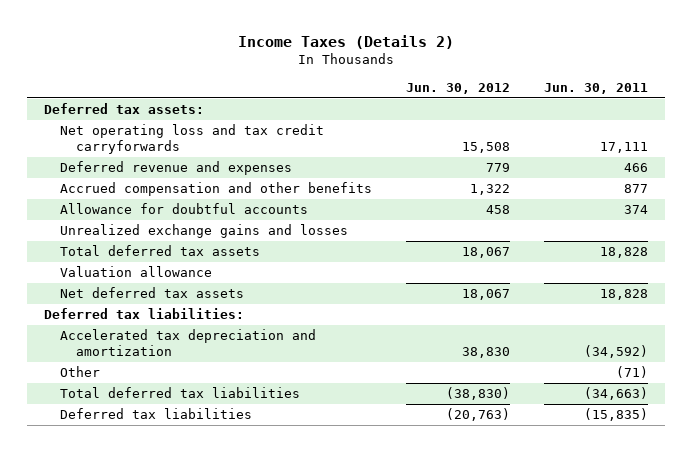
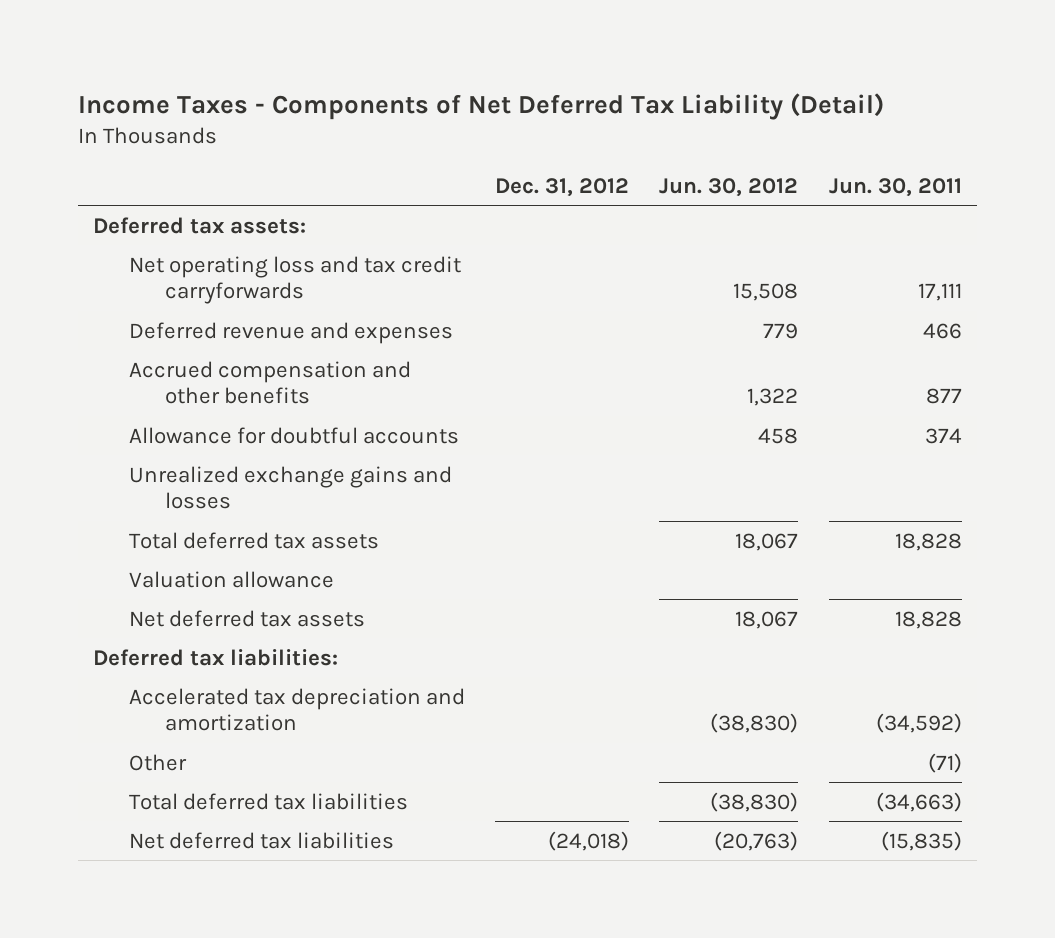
- Income Taxes (Details 2)
+ Income Taxes - Components of Net Deferred Tax Liability (Detail)
- | Jun. 30, 2012 | Jun. 30, 2011
+ | Dec. 31, 2012 | Jun. 30, 2012 | Jun. 30, 2011
- Accelerated tax depreciation and amortization | 38,830 | (34,592)
+ Accelerated tax depreciation and amortization | | (38,830) | (34,592)
- Deferred tax liabilities | (20,763) | (15,835)
+ Net deferred tax liabilities | (24,018) | (20,763) | (15,835)

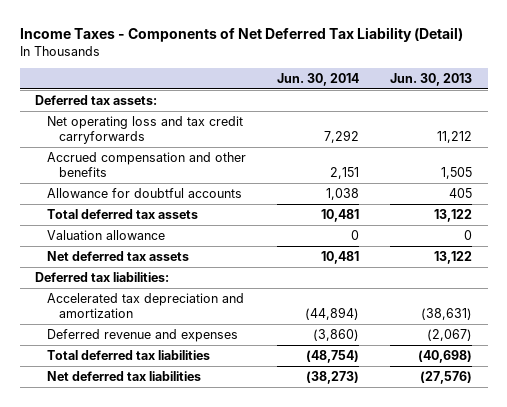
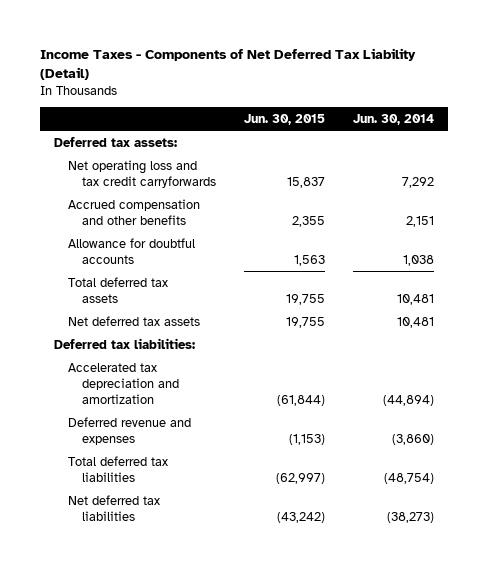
- | Jun. 30, 2014 | Jun. 30, 2013
+ | Jun. 30, 2015 | Jun. 30, 2014
- Valuation allowance | 0 | 0

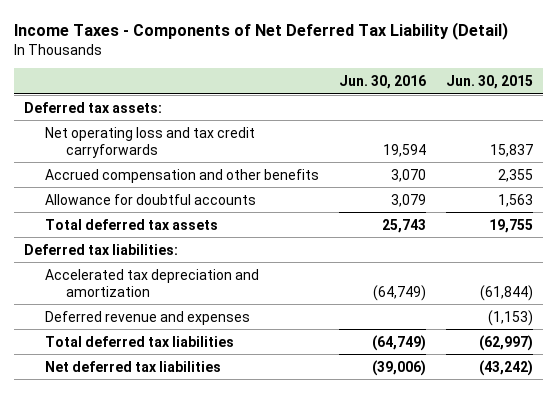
- | Jun. 30, 2015 | Jun. 30, 2014
+ | Jun. 30, 2016 | Jun. 30, 2015
- Net deferred tax assets | 19,755 | 10,481

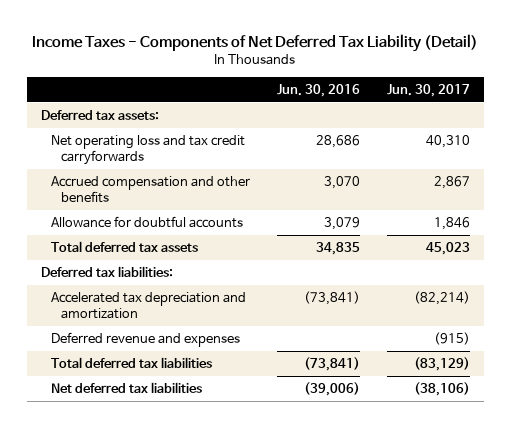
- | Jun. 30, 2016 | Jun. 30, 2015
+ | Jun. 30, 2016 | Jun. 30, 2017
- Net operating loss and tax credit carryforwards | 19,594 | 15,837
+ Net operating loss and tax credit carryforwards | 28,686 | 40,310
- Total deferred tax assets | 25,743 | 19,755
+ Total deferred tax assets | 34,835 | 45,023
- Accelerated tax depreciation and amortization | (64,749) | (61,844)
+ Accelerated tax depreciation and amortization | (73,841) | (82,214)
- Total deferred tax liabilities | (64,749) | (62,997)
+ Total deferred tax liabilities | (73,841) | (83,129)

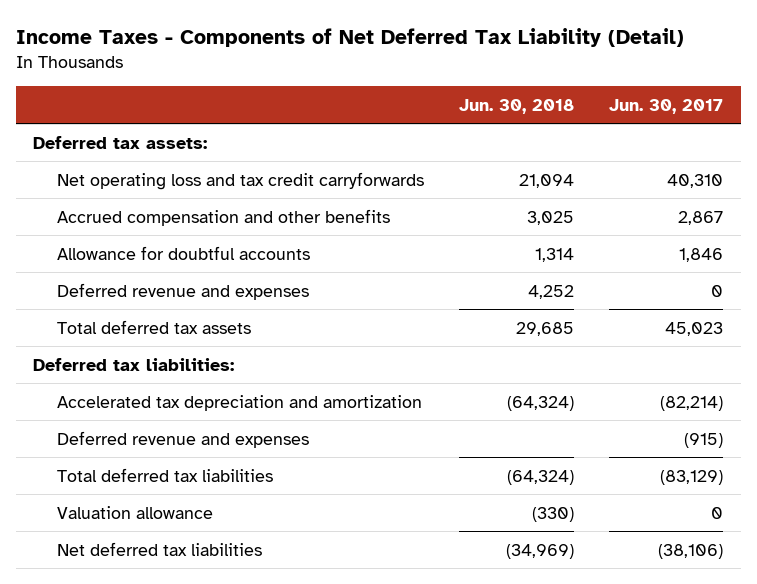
- | Jun. 30, 2016 | Jun. 30, 2017
+ | Jun. 30, 2018 | Jun. 30, 2017
+ Deferred revenue and expenses | 4,252 | 0
+ Valuation allowance | (330) | 0

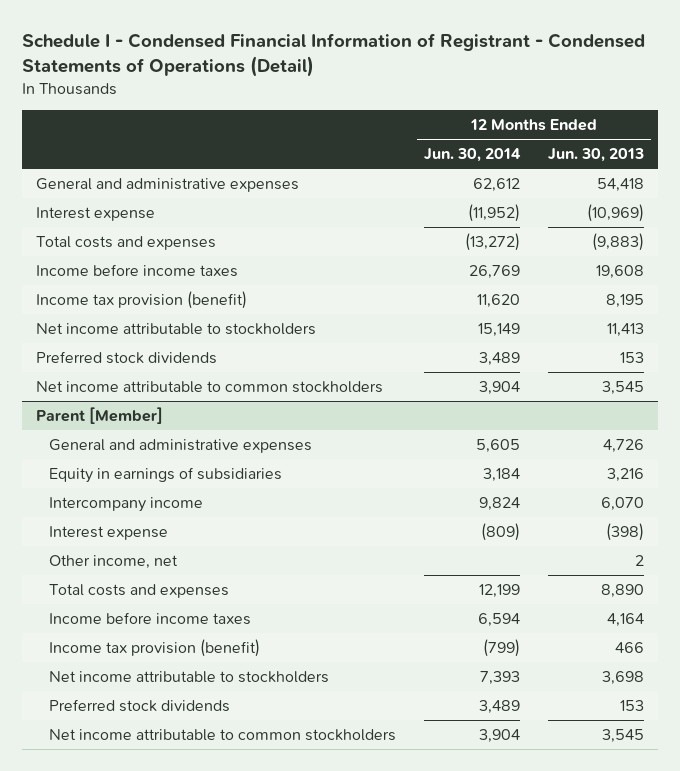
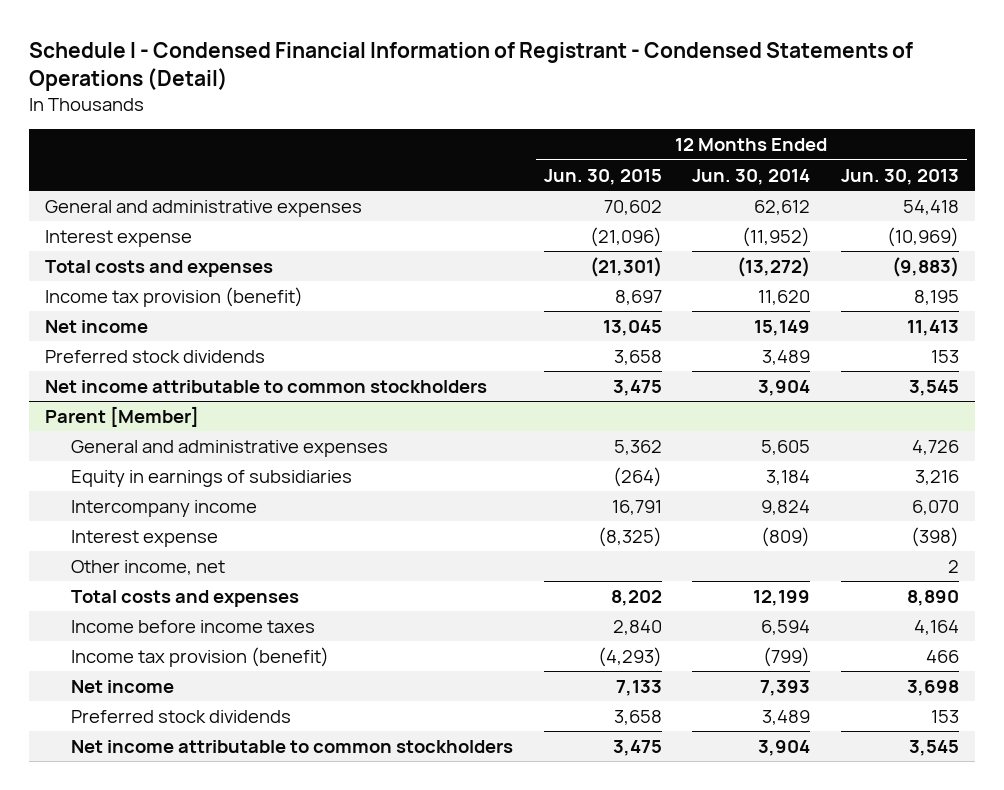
- | 12 Months Ended Jun. 30, 2014 | 12 Months Ended Jun. 30, 2013
+ | 12 Months Ended Jun. 30, 2015 | 12 Months Ended Jun. 30, 2014 | 12 Months Ended Jun. 30, 2013
- Income before income taxes | 26,769 | 19,608
- Net income attributable to stockholders | 15,149 | 11,413
+ Net income | 13,045 | 15,149 | 11,413
@ Parent [Member]
- Net income attributable to stockholders | 7,393 | 3,698
+ Net income | 7,133 | 7,393 | 3,698

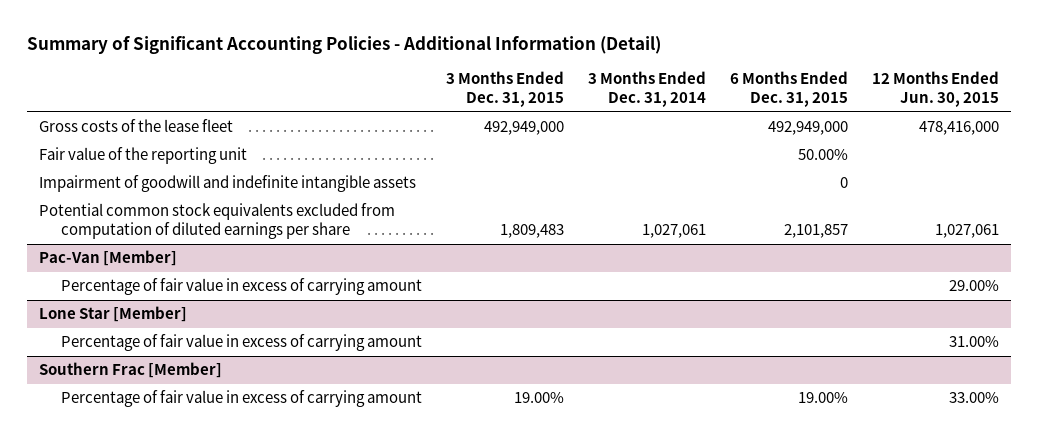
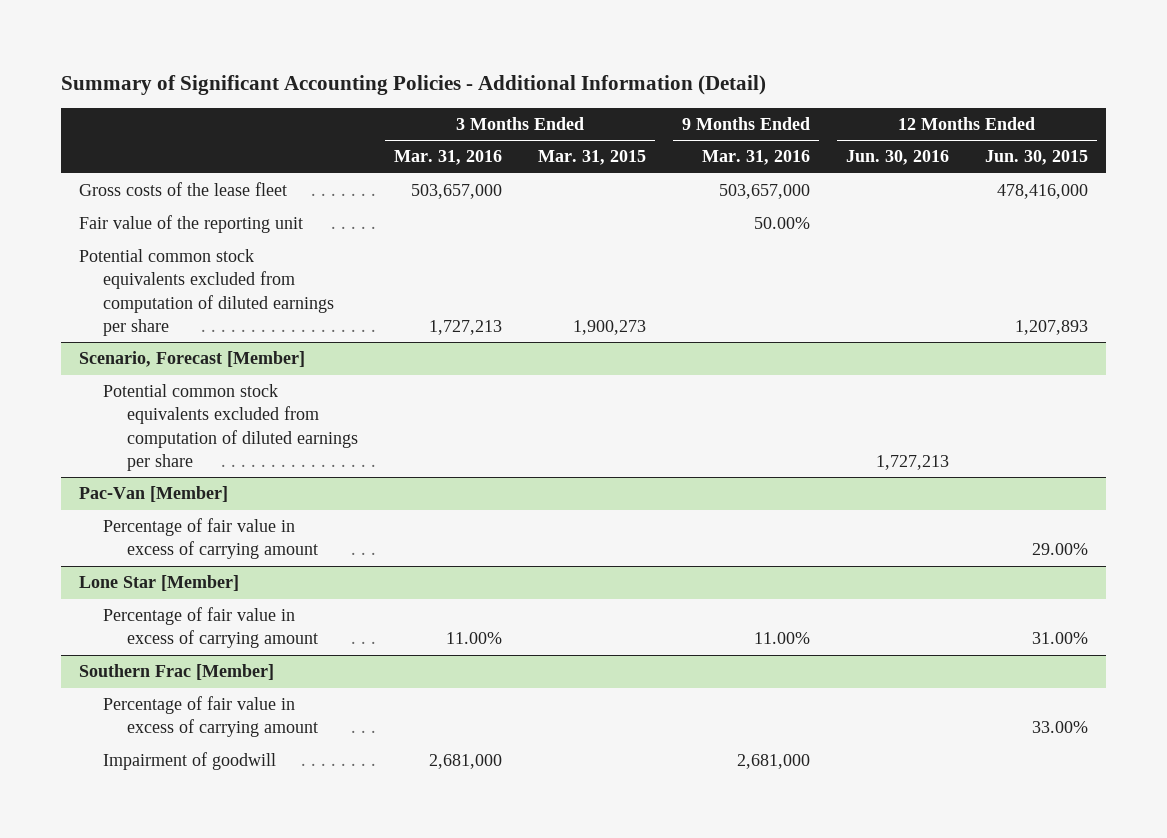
- | 3 Months Ended Dec. 31, 2015 | 3 Months Ended Dec. 31, 2014 | 6 Months Ended Dec. 31, 2015 | 12 Months Ended Jun. 30, 2015
+ | 3 Months Ended Mar. 31, 2016 | 3 Months Ended Mar. 31, 2015 | 9 Months Ended Mar. 31, 2016 | 12 Months Ended Jun. 30, 2016 | 12 Months Ended Jun. 30, 2015
- Impairment of goodwill and indefinite intangible assets | | | 0 |
- Potential common stock equivalents excluded from computation of diluted earnings per share | 1,809,483 | 1,027,061 | 2,101,857 | 1,027,061
+ Potential common stock equivalents excluded from computation of diluted earnings per share | 1,727,213 | 1,900,273 | | | 1,207,893
+ Scenario, Forecast [Member]
+ Potential common stock equivalents excluded from computation of diluted earnings per share | | | | 1,727,213 |
@ Southern Frac [Member]
+ Impairment of goodwill | 2,681,000 | | 2,681,000 | |

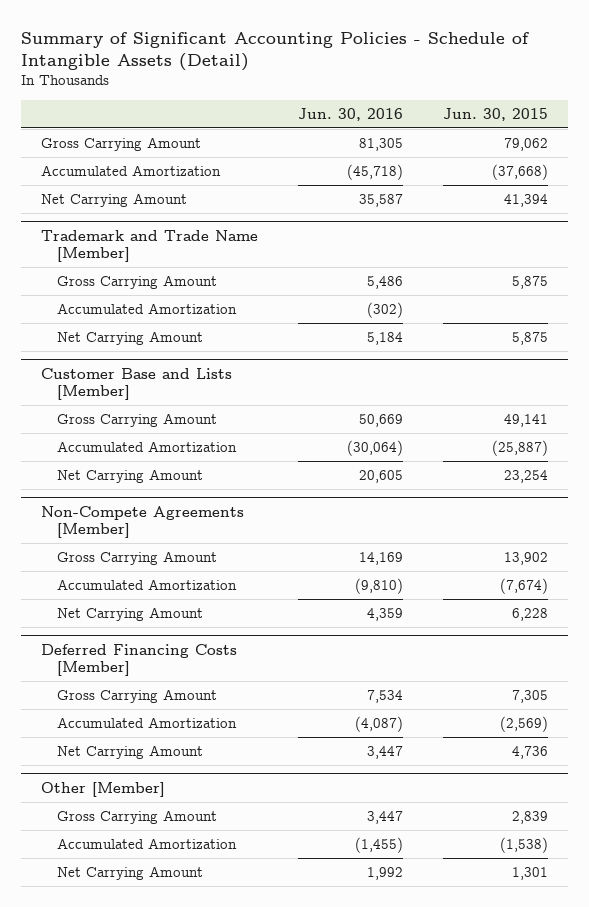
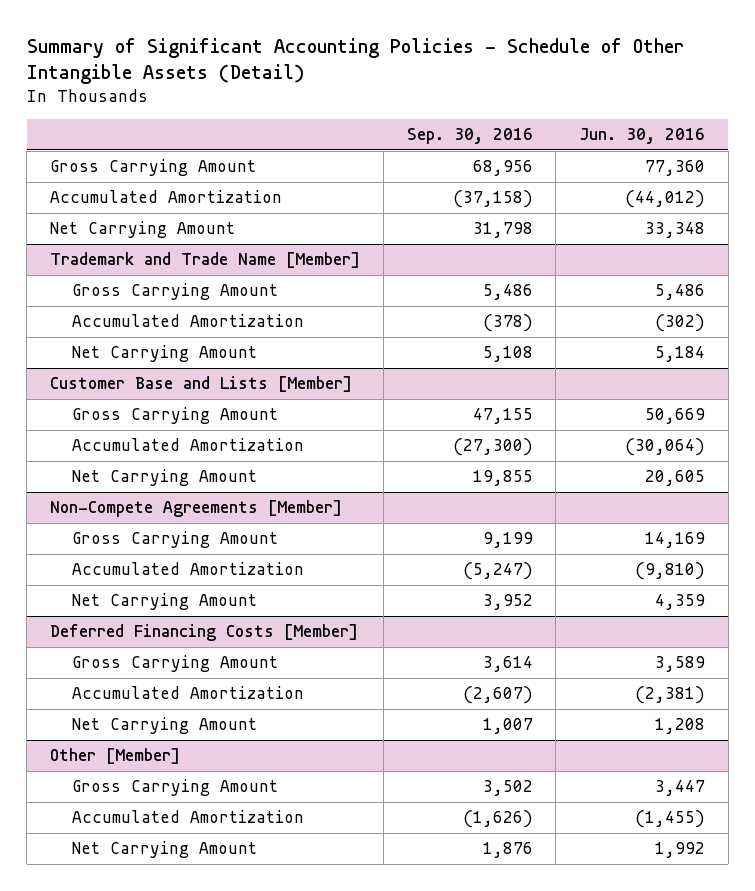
- Summary of Significant Accounting Policies - Schedule of Intangible Assets (Detail)
+ Summary of Significant Accounting Policies - Schedule of Other Intangible Assets (Detail)
- | Jun. 30, 2016 | Jun. 30, 2015
+ | Sep. 30, 2016 | Jun. 30, 2016
- Gross Carrying Amount | 81,305 | 79,062
- Accumulated Amortization | (45,718) | (37,668)
- Net Carrying Amount | 35,587 | 41,394
+ Gross Carrying Amount | 68,956 | 77,360
+ Accumulated Amortization | (37,158) | (44,012)
+ Net Carrying Amount | 31,798 | 33,348
@ Deferred Financing Costs [Member]
- Gross Carrying Amount | 7,534 | 7,305
- Accumulated Amortization | (4,087) | (2,569)
- Net Carrying Amount | 3,447 | 4,736
+ Gross Carrying Amount | 3,614 | 3,589
+ Accumulated Amortization | (2,607) | (2,381)
+ Net Carrying Amount | 1,007 | 1,208

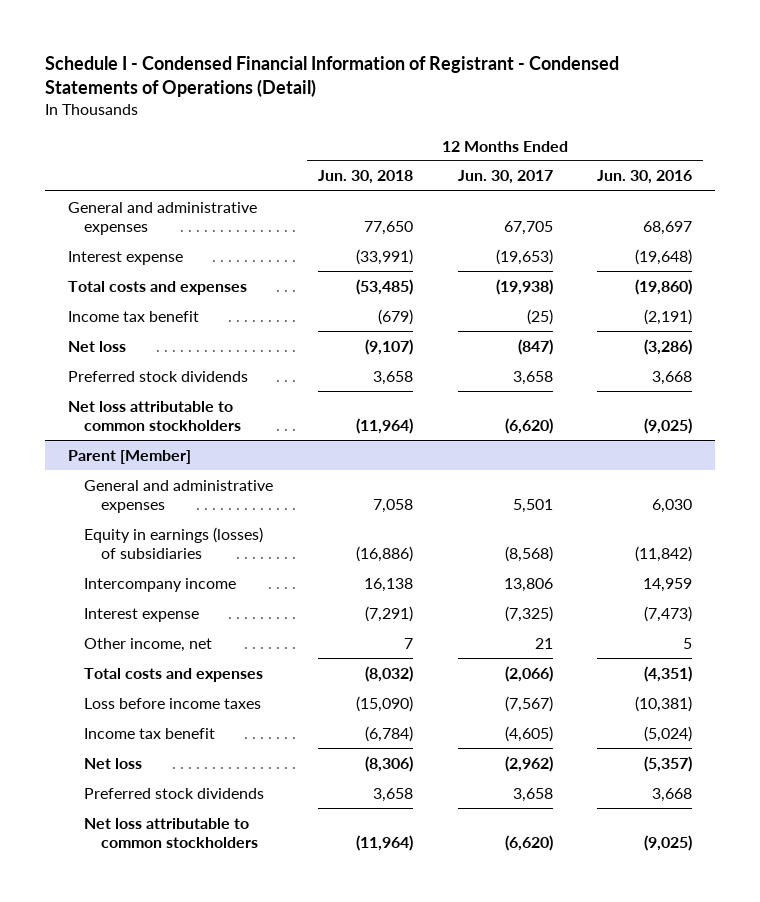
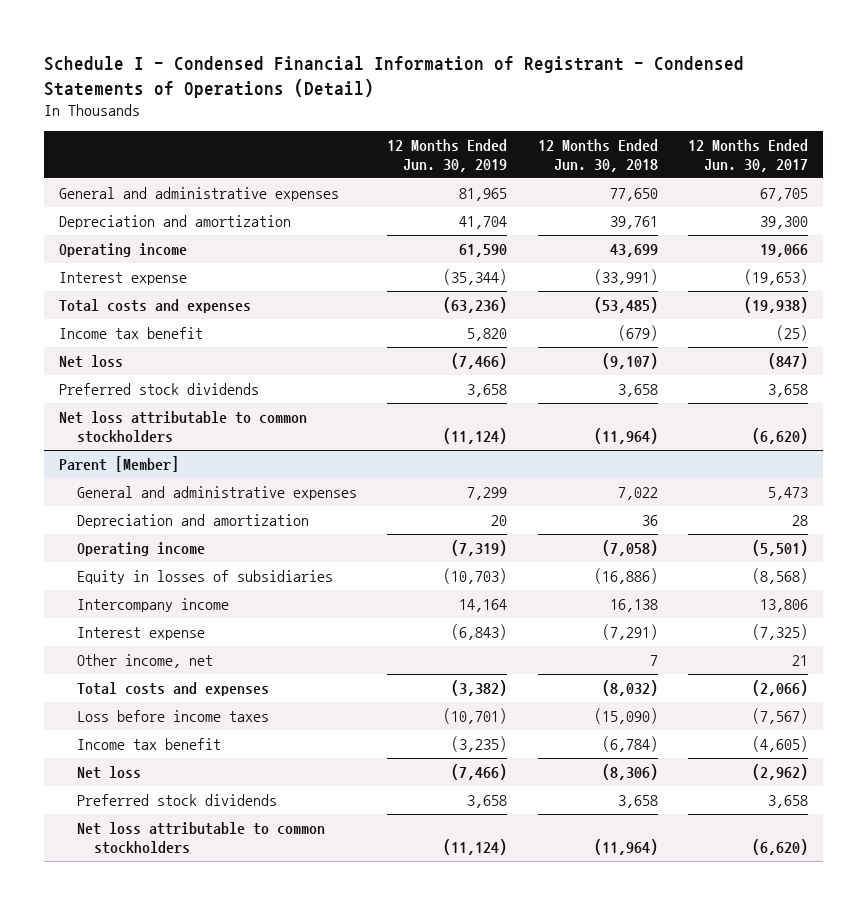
- | 12 Months Ended Jun. 30, 2018 | 12 Months Ended Jun. 30, 2017 | 12 Months Ended Jun. 30, 2016
+ | 12 Months Ended Jun. 30, 2019 | 12 Months Ended Jun. 30, 2018 | 12 Months Ended Jun. 30, 2017
+ Depreciation and amortization | 41,704 | 39,761 | 39,300
+ Operating income | 61,590 | 43,699 | 19,066
@ Parent [Member]
- General and administrative expenses | 7,058 | 5,501 | 6,030
- Equity in earnings (losses) of subsidiaries | (16,886) | (8,568) | (11,842)
+ General and administrative expenses | 7,299 | 7,022 | 5,473
+ Depreciation and amortization | 20 | 36 | 28
+ Operating income | (7,319) | (7,058) | (5,501)
+ Equity in losses of subsidiaries | (10,703) | (16,886) | (8,568)

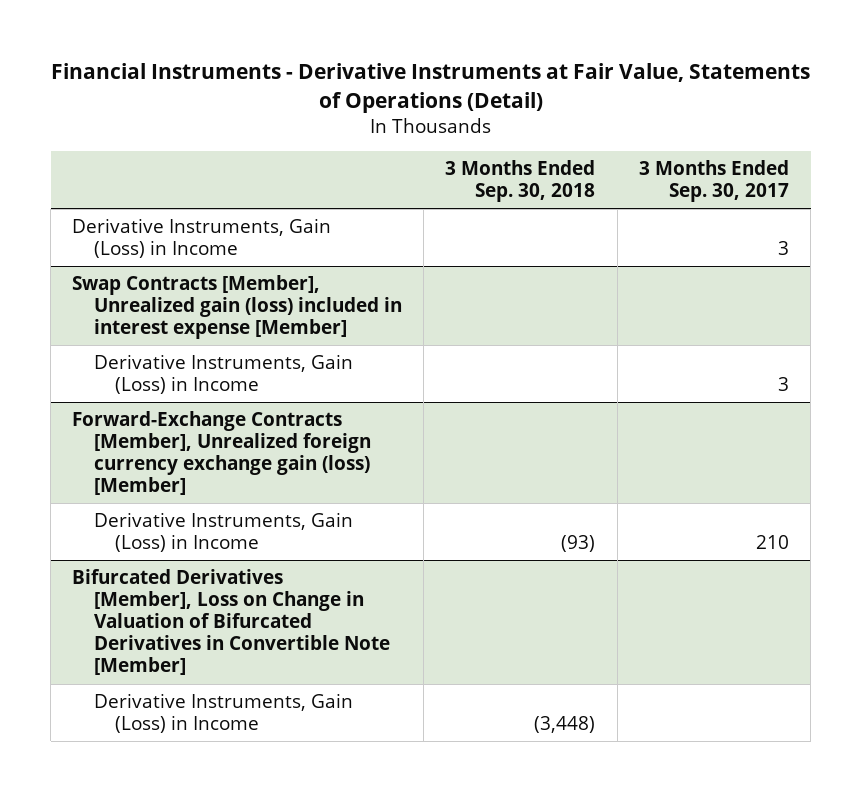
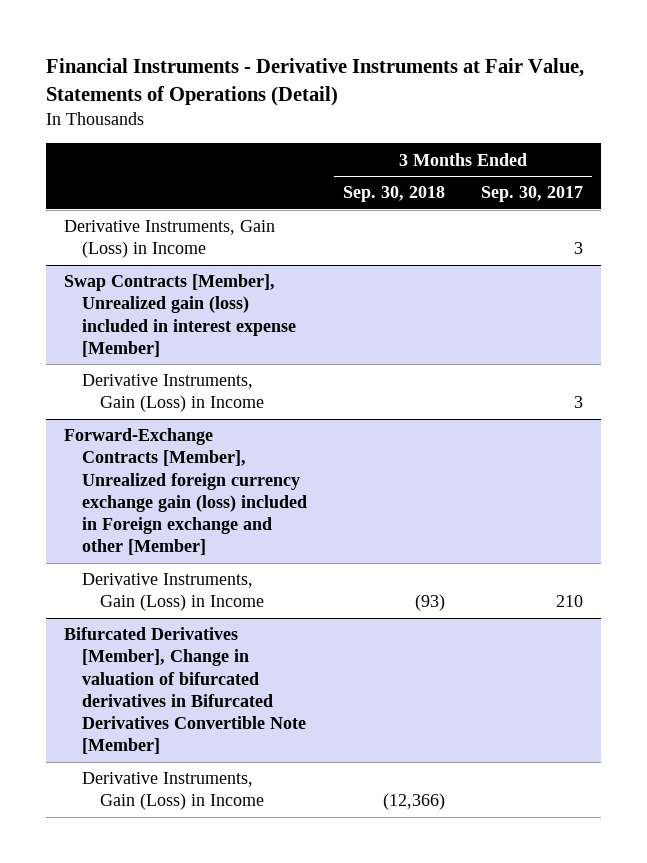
- Forward-Exchange Contracts [Member], Unrealized foreign currency exchange gain (loss) [Member]
+ Forward-Exchange Contracts [Member], Unrealized foreign currency exchange gain (loss) included in Foreign exchange and other [Member]
- Bifurcated Derivatives [Member], Loss on Change in Valuation of Bifurcated Derivatives in Convertible Note [Member]
- Derivative Instruments, Gain (Loss) in Income | (3,448) |
+ Bifurcated Derivatives [Member], Change in valuation of bifurcated derivatives in Bifurcated Derivatives Convertible Note [Member]
+ Derivative Instruments, Gain (Loss) in Income | (12,366) |

